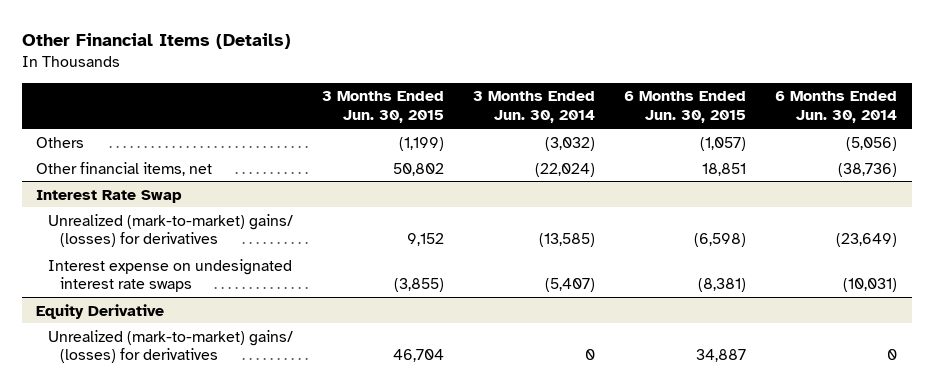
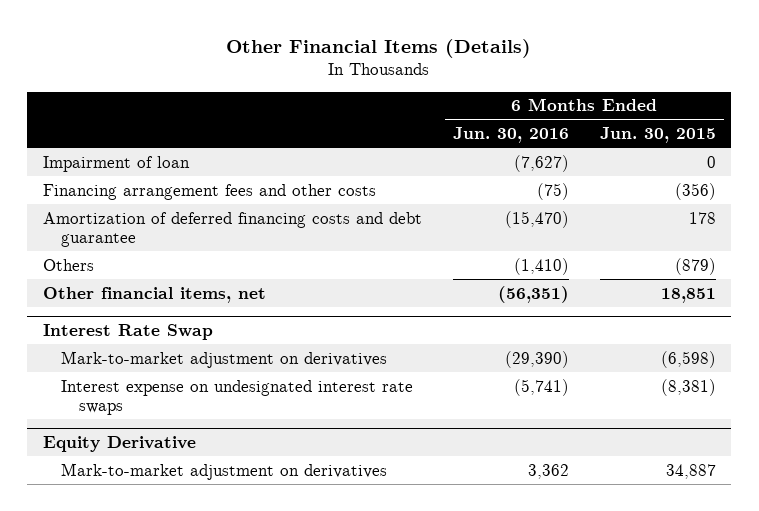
- | 3 Months Ended Jun. 30, 2015 | 3 Months Ended Jun. 30, 2014 | 6 Months Ended Jun. 30, 2015 | 6 Months Ended Jun. 30, 2014
+ | 6 Months Ended Jun. 30, 2016 | 6 Months Ended Jun. 30, 2015
- Others | (1,199) | (3,032) | (1,057) | (5,056)
+ Impairment of loan | (7,627) | 0
+ Financing arrangement fees and other costs | (75) | (356)
+ Amortization of deferred financing costs and debt guarantee | (15,470) | 178
+ Others | (1,410) | (879)
@ Interest Rate Swap
- Unrealized (mark-to-market) gains/ (losses) for derivatives | 9,152 | (13,585) | (6,598) | (23,649)
+ Mark-to-market adjustment on derivatives | (29,390) | (6,598)
@ Equity Derivative
- Unrealized (mark-to-market) gains/ (losses) for derivatives | 46,704 | 0 | 34,887 | 0
+ Mark-to-market adjustment on derivatives | 3,362 | 34,887

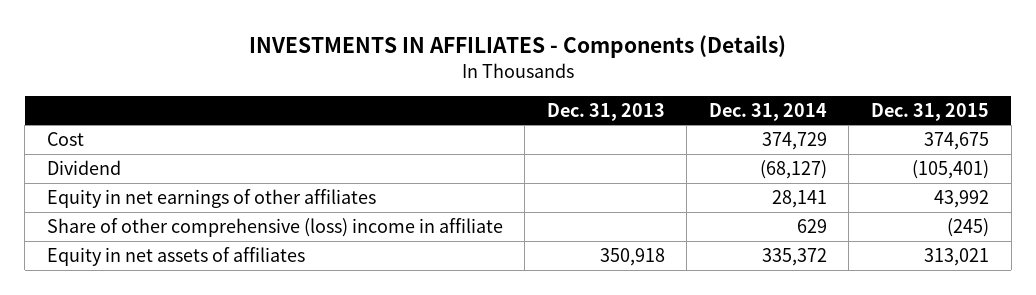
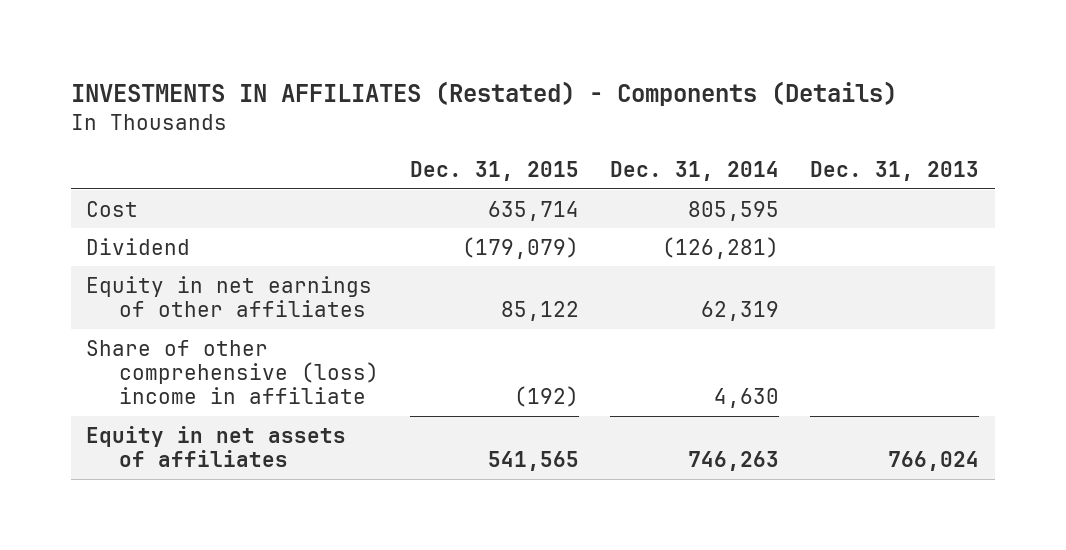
- INVESTMENTS IN AFFILIATES - Components (Details)
+ INVESTMENTS IN AFFILIATES (Restated) - Components (Details)
- | Dec. 31, 2013 | Dec. 31, 2014 | Dec. 31, 2015
+ | Dec. 31, 2015 | Dec. 31, 2014 | Dec. 31, 2013
- Cost | | 374,729 | 374,675
- Dividend | | (68,127) | (105,401)
- Equity in net earnings of other affiliates | | 28,141 | 43,992
- Share of other comprehensive (loss) income in affiliate | | 629 | (245)
- Equity in net assets of affiliates | 350,918 | 335,372 | 313,021
+ Cost | 635,714 | 805,595 |
+ Dividend | (179,079) | (126,281) |
+ Equity in net earnings of other affiliates | 85,122 | 62,319 |
+ Share of other comprehensive (loss) income in affiliate | (192) | 4,630 |
+ Equity in net assets of affiliates | 541,565 | 746,263 | 766,024

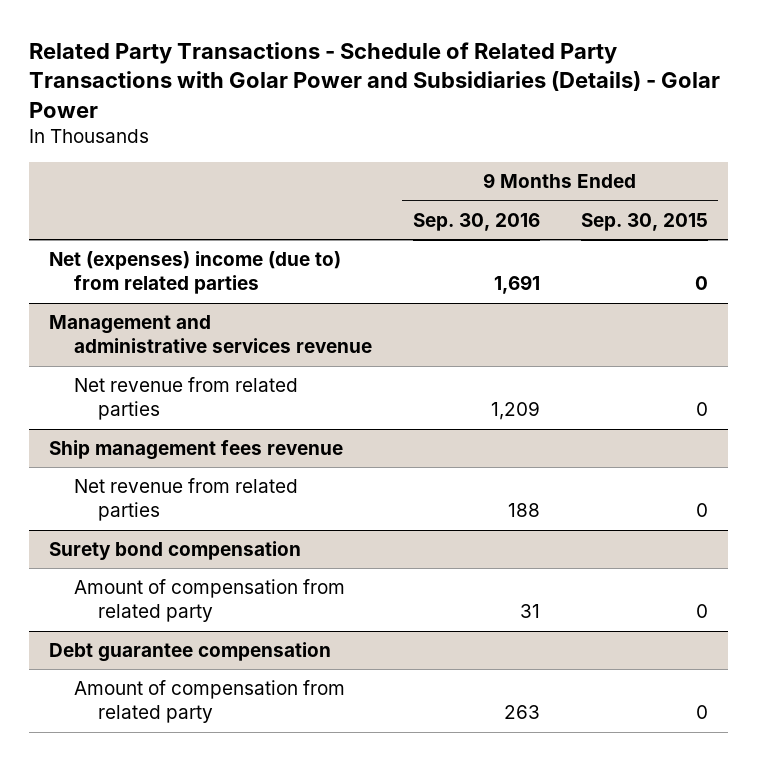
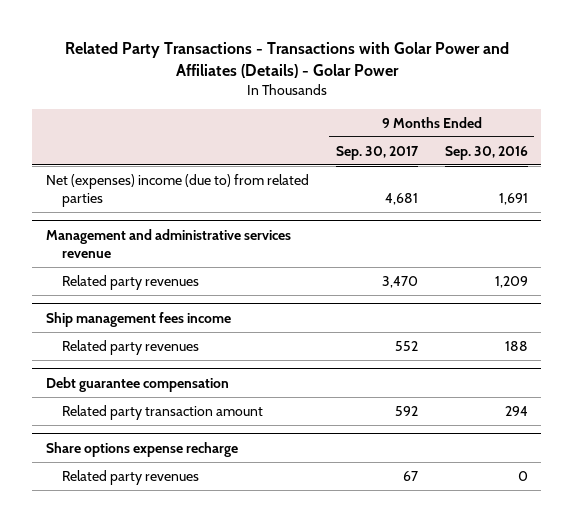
- Related Party Transactions - Schedule of Related Party Transactions with Golar Power and Subsidiaries (Details) - Golar Power
+ Related Party Transactions - Transactions with Golar Power and Affiliates (Details) - Golar Power
- | 9 Months Ended Sep. 30, 2016 | 9 Months Ended Sep. 30, 2015
+ | 9 Months Ended Sep. 30, 2017 | 9 Months Ended Sep. 30, 2016
@ Management and administrative services revenue
- Net revenue from related parties | 1,209 | 0
- Ship management fees revenue
- Net revenue from related parties | 188 | 0
- Surety bond compensation
- Amount of compensation from related party | 31 | 0
@ Management and administrative services revenue
+ Related party revenues | 3,470 | 1,209
+ Ship management fees income
+ Related party revenues | 552 | 188
@ Debt guarantee compensation
- Amount of compensation from related party | 263 | 0
+ Related party transaction amount | 592 | 294
+ Share options expense recharge
+ Related party revenues | 67 | 0

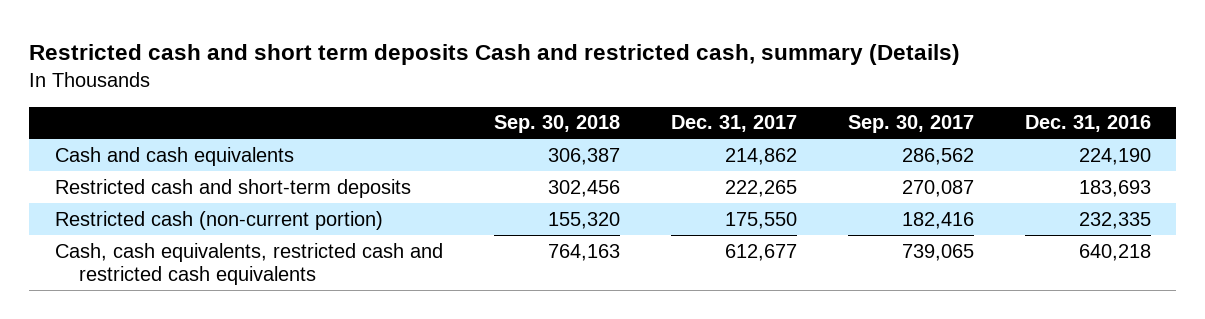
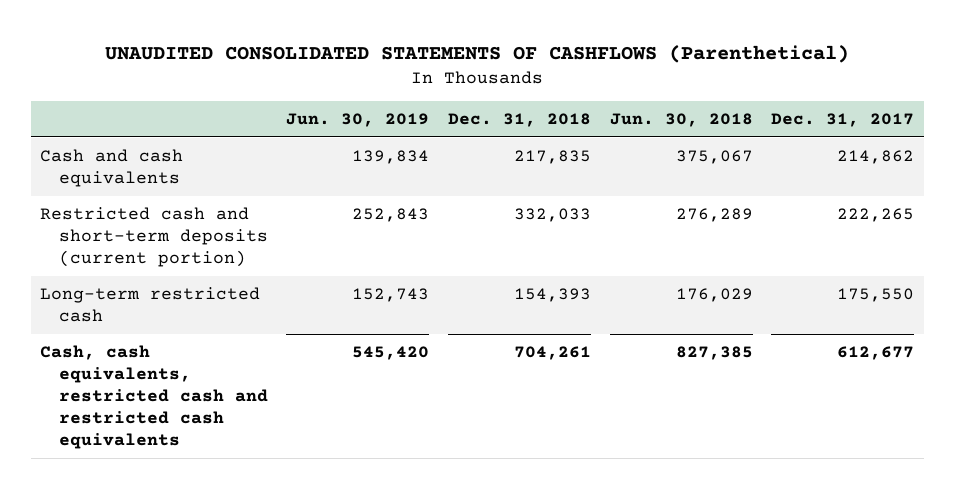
- Restricted cash and short term deposits Cash and restricted cash, summary (Details)
+ UNAUDITED CONSOLIDATED STATEMENTS OF CASHFLOWS (Parenthetical)
- | Sep. 30, 2018 | Dec. 31, 2017 | Sep. 30, 2017 | Dec. 31, 2016
+ | Jun. 30, 2019 | Dec. 31, 2018 | Jun. 30, 2018 | Dec. 31, 2017
- Restricted cash and short-term deposits | 302,456 | 222,265 | 270,087 | 183,693
- Restricted cash (non-current portion) | 155,320 | 175,550 | 182,416 | 232,335
+ Restricted cash and short-term deposits (current portion) | 252,843 | 332,033 | 276,289 | 222,265
+ Long-term restricted cash | 152,743 | 154,393 | 176,029 | 175,550

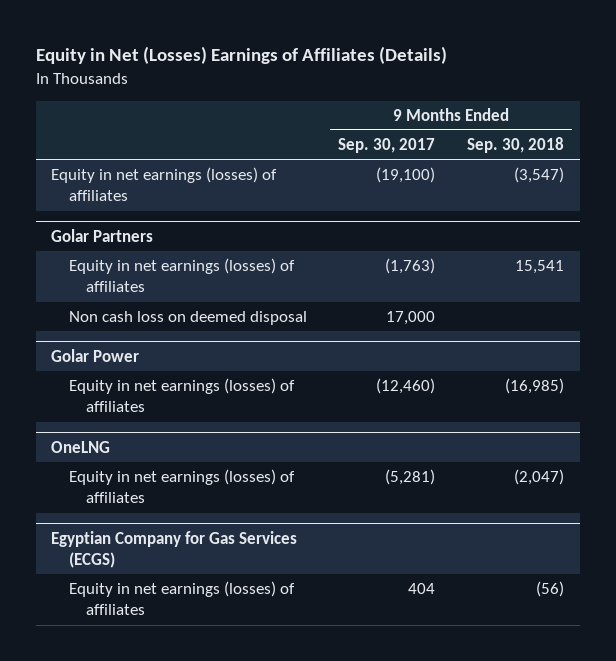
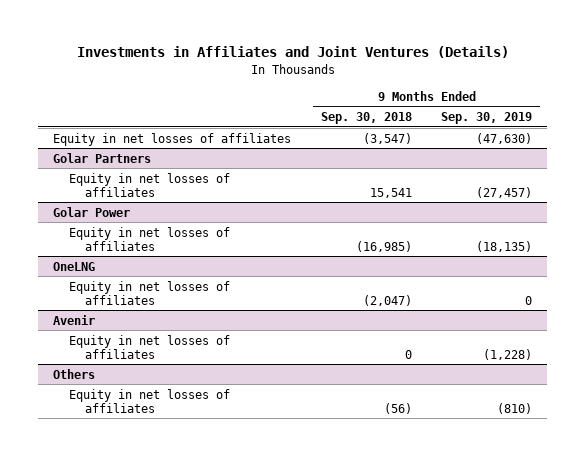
- Equity in Net (Losses) Earnings of Affiliates (Details)
+ Investments in Affiliates and Joint Ventures (Details)
- | 9 Months Ended Sep. 30, 2017 | 9 Months Ended Sep. 30, 2018
+ | 9 Months Ended Sep. 30, 2018 | 9 Months Ended Sep. 30, 2019
- Equity in net earnings (losses) of affiliates | (19,100) | (3,547)
+ Equity in net losses of affiliates | (3,547) | (47,630)
@ Golar Partners
- Equity in net earnings (losses) of affiliates | (1,763) | 15,541
- Non cash loss on deemed disposal | 17,000 |
+ Equity in net losses of affiliates | 15,541 | (27,457)
@ Golar Power
- Equity in net earnings (losses) of affiliates | (12,460) | (16,985)
+ Equity in net losses of affiliates | (16,985) | (18,135)
@ OneLNG
- Equity in net earnings (losses) of affiliates | (5,281) | (2,047)
- Egyptian Company for Gas Services (ECGS)
- Equity in net earnings (losses) of affiliates | 404 | (56)
@ OneLNG
+ Equity in net losses of affiliates | (2,047) | 0
+ Avenir
+ Equity in net losses of affiliates | 0 | (1,228)
+ Others
+ Equity in net losses of affiliates | (56) | (810)

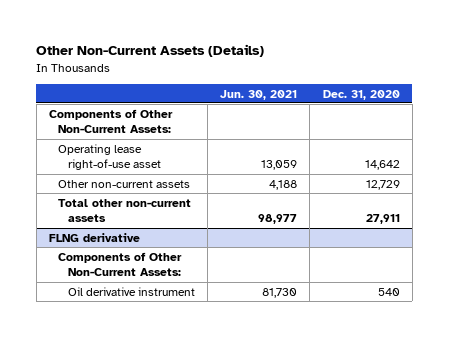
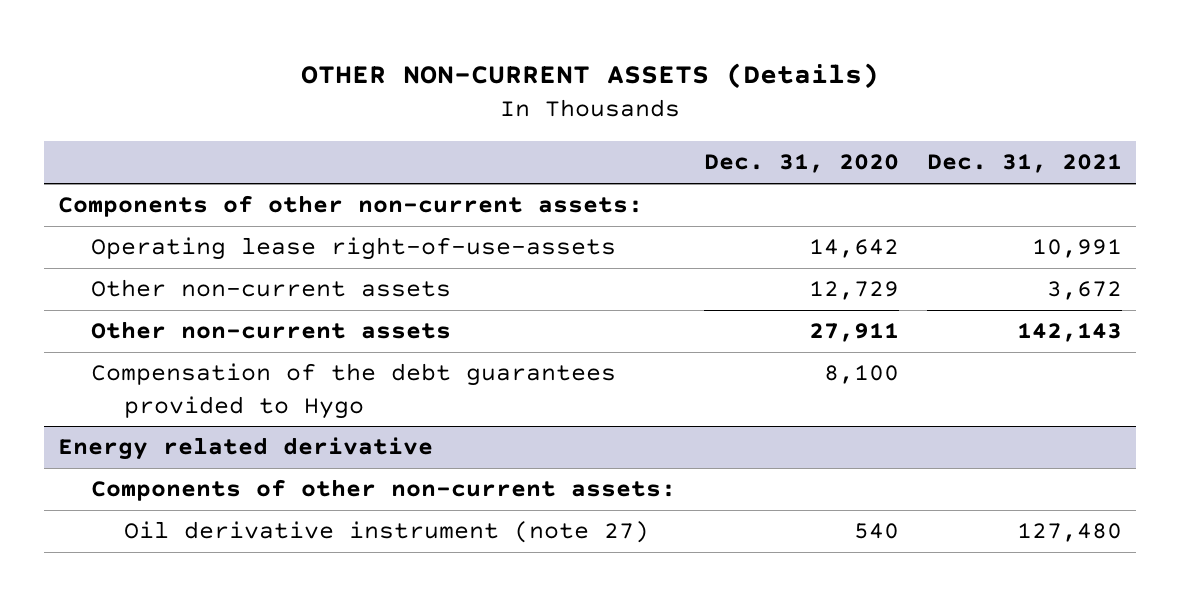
- Other Non-Current Assets (Details)
+ OTHER NON-CURRENT ASSETS (Details)
- | Jun. 30, 2021 | Dec. 31, 2020
+ | Dec. 31, 2020 | Dec. 31, 2021
- Components of Other Non-Current Assets:
- Operating lease right-of-use asset | 13,059 | 14,642
+ Components of other non-current assets:
+ Operating lease right-of-use-assets | 14,642 | 10,991
- Total other non-current assets | 98,977 | 27,911
- FLNG derivative
- Components of Other Non-Current Assets:
- Oil derivative instrument | 81,730 | 540
+ Other non-current assets | 27,911 | 142,143
+ Compensation of the debt guarantees provided to Hygo | 8,100 |
+ Energy related derivative
+ Components of other non-current assets:
+ Oil derivative instrument (note 27) | 540 | 127,480

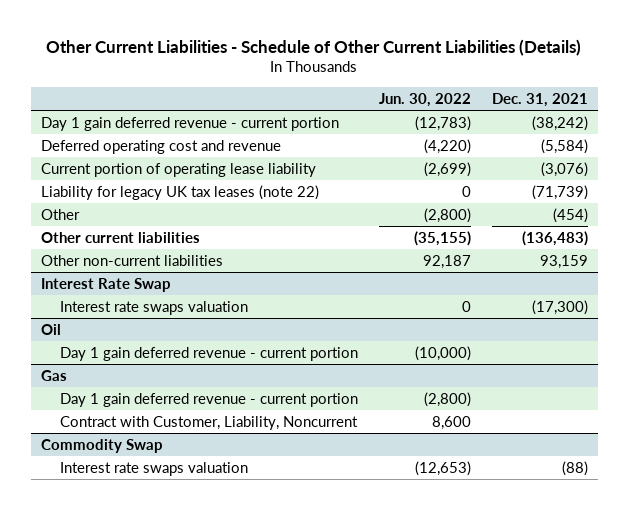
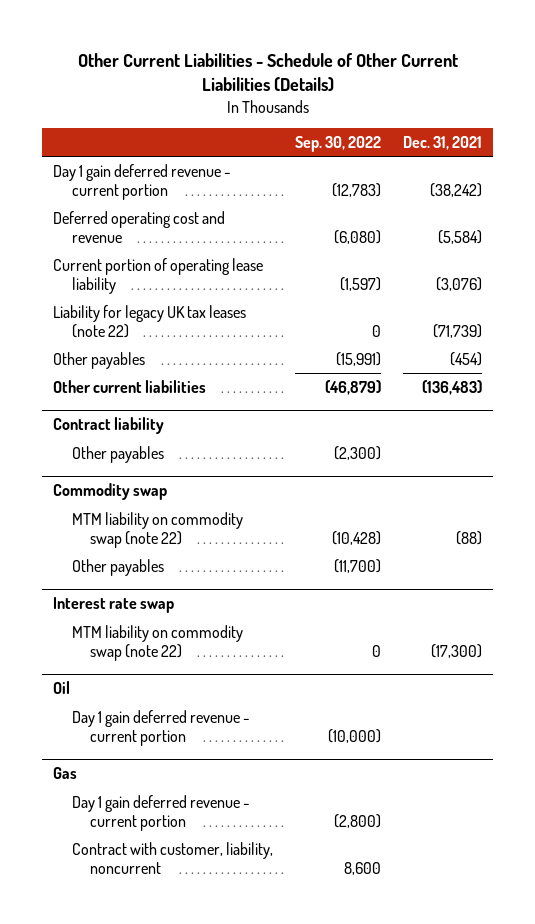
- | Jun. 30, 2022 | Dec. 31, 2021
+ | Sep. 30, 2022 | Dec. 31, 2021
- Other | (2,800) | (454)
+ Other payables | (15,991) | (454)
- Other non-current liabilities | 92,187 | 93,159
- Interest Rate Swap
- Interest rate swaps valuation | 0 | (17,300)
+ Contract liability
+ Other payables | (2,300) |
+ Commodity swap
+ MTM liability on commodity swap (note 22) | (10,428) | (88)
+ Other payables | (11,700) |
+ Interest rate swap
+ MTM liability on commodity swap (note 22) | 0 | (17,300)
@ Gas
- Contract with Customer, Liability, Noncurrent | 8,600 |
- Commodity Swap
- Interest rate swaps valuation | (12,653) | (88)
@ Gas
+ Contract with customer, liability, noncurrent | 8,600 |

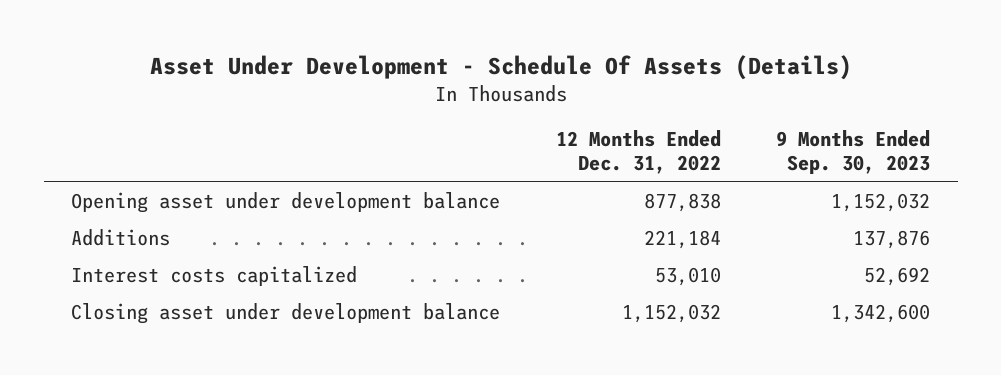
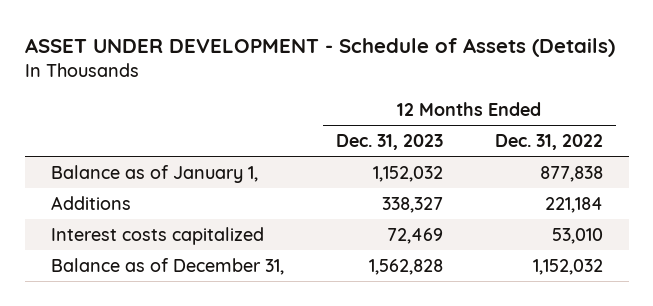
- Asset Under Development - Schedule Of Assets (Details)
+ ASSET UNDER DEVELOPMENT - Schedule of Assets (Details)
- | 12 Months Ended Dec. 31, 2022 | 9 Months Ended Sep. 30, 2023
+ | 12 Months Ended Dec. 31, 2023 | 12 Months Ended Dec. 31, 2022
- Opening asset under development balance | 877,838 | 1,152,032
+ Balance as of January 1, | 1,152,032 | 877,838
- Closing asset under development balance | 1,152,032 | 1,342,600
+ Balance as of December 31, | 1,562,828 | 1,152,032

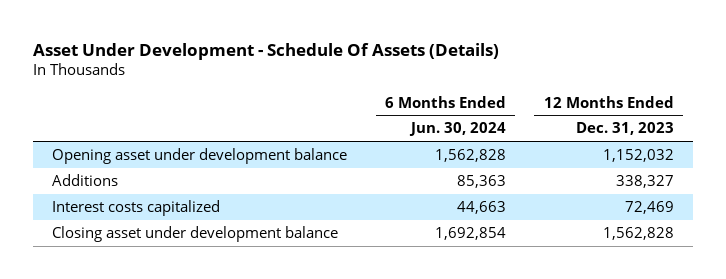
- ASSET UNDER DEVELOPMENT - Schedule of Assets (Details)
+ Asset Under Development - Schedule Of Assets (Details)
- | 12 Months Ended Dec. 31, 2023 | 12 Months Ended Dec. 31, 2022
+ | 6 Months Ended Jun. 30, 2024 | 12 Months Ended Dec. 31, 2023
- Balance as of January 1, | 1,152,032 | 877,838
+ Opening asset under development balance | 1,562,828 | 1,152,032
- Balance as of December 31, | 1,562,828 | 1,152,032
+ Closing asset under development balance | 1,692,854 | 1,562,828

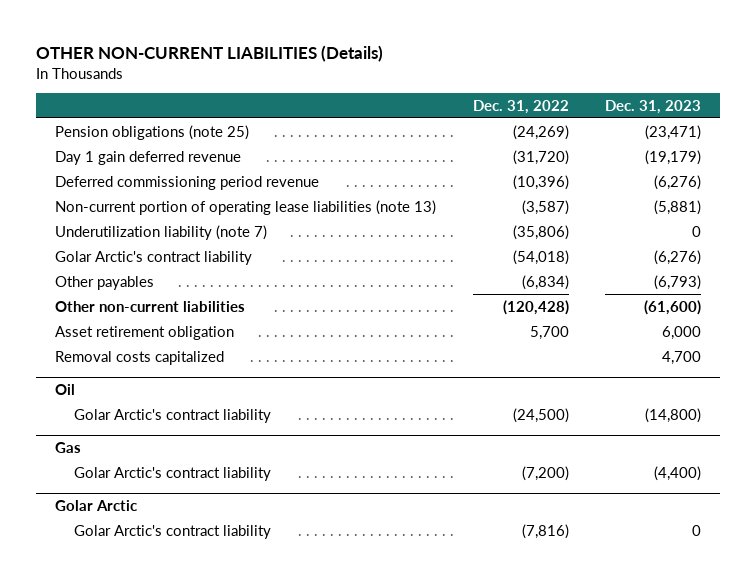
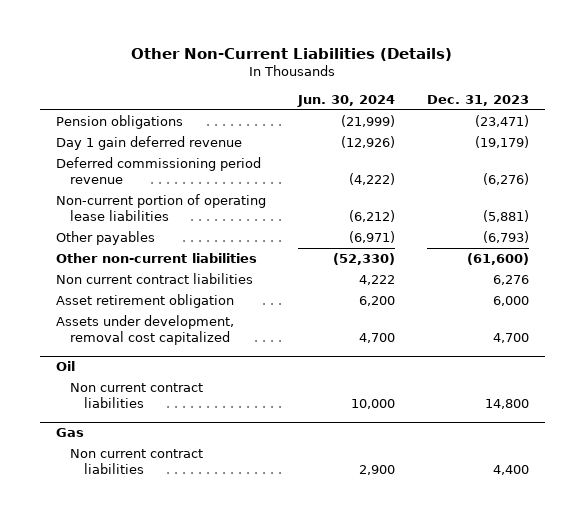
- OTHER NON-CURRENT LIABILITIES (Details)
+ Other Non-Current Liabilities (Details)
- | Dec. 31, 2022 | Dec. 31, 2023
+ | Jun. 30, 2024 | Dec. 31, 2023
- Pension obligations (note 25) | (24,269) | (23,471)
+ Pension obligations | (21,999) | (23,471)
- Non-current portion of operating lease liabilities (note 13) | (3,587) | (5,881)
- Underutilization liability (note 7) | (35,806) | 0
- Golar Arctic's contract liability | (54,018) | (6,276)
+ Non-current portion of operating lease liabilities | (6,212) | (5,881)
+ Non current contract liabilities | 4,222 | 6,276
- Removal costs capitalized | | 4,700
+ Assets under development, removal cost capitalized | 4,700 | 4,700
@ Oil
- Golar Arctic's contract liability | (24,500) | (14,800)
+ Non current contract liabilities | 10,000 | 14,800
@ Gas
- Golar Arctic's contract liability | (7,200) | (4,400)
- Golar Arctic
- Golar Arctic's contract liability | (7,816) | 0
@ Gas
+ Non current contract liabilities | 2,900 | 4,400

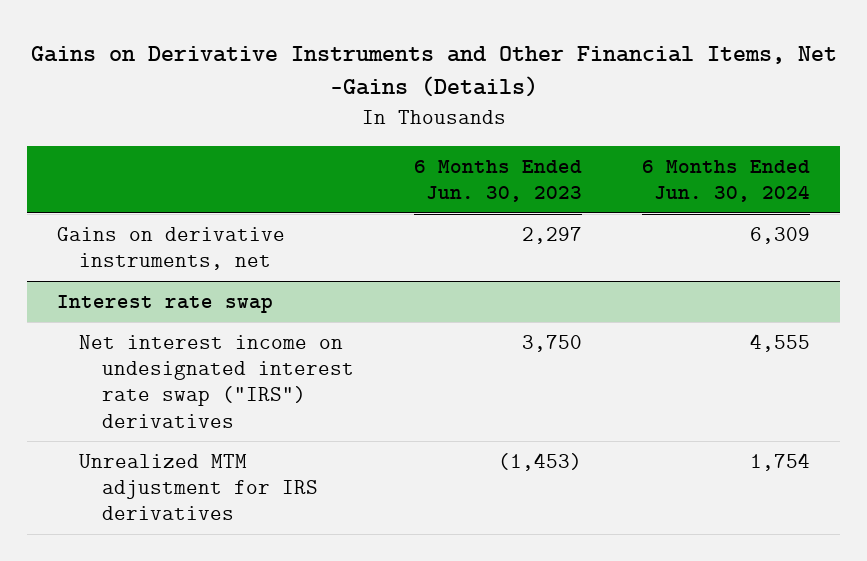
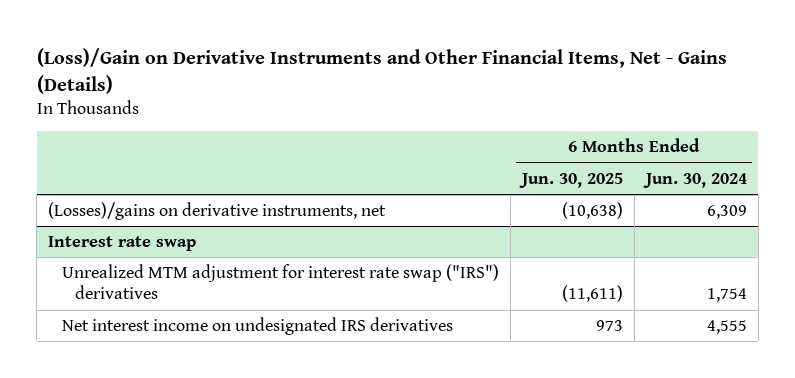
- Gains on Derivative Instruments and Other Financial Items, Net -Gains (Details)
+ (Loss)/Gain on Derivative Instruments and Other Financial Items, Net - Gains (Details)
- | 6 Months Ended Jun. 30, 2023 | 6 Months Ended Jun. 30, 2024
+ | 6 Months Ended Jun. 30, 2025 | 6 Months Ended Jun. 30, 2024
- Gains on derivative instruments, net | 2,297 | 6,309
+ (Losses)/gains on derivative instruments, net | (10,638) | 6,309
@ Interest rate swap
- Net interest income on undesignated interest rate swap ("IRS") derivatives | 3,750 | 4,555
- Unrealized MTM adjustment for IRS derivatives | (1,453) | 1,754
+ Unrealized MTM adjustment for interest rate swap ("IRS") derivatives | (11,611) | 1,754
+ Net interest income on undesignated IRS derivatives | 973 | 4,555

